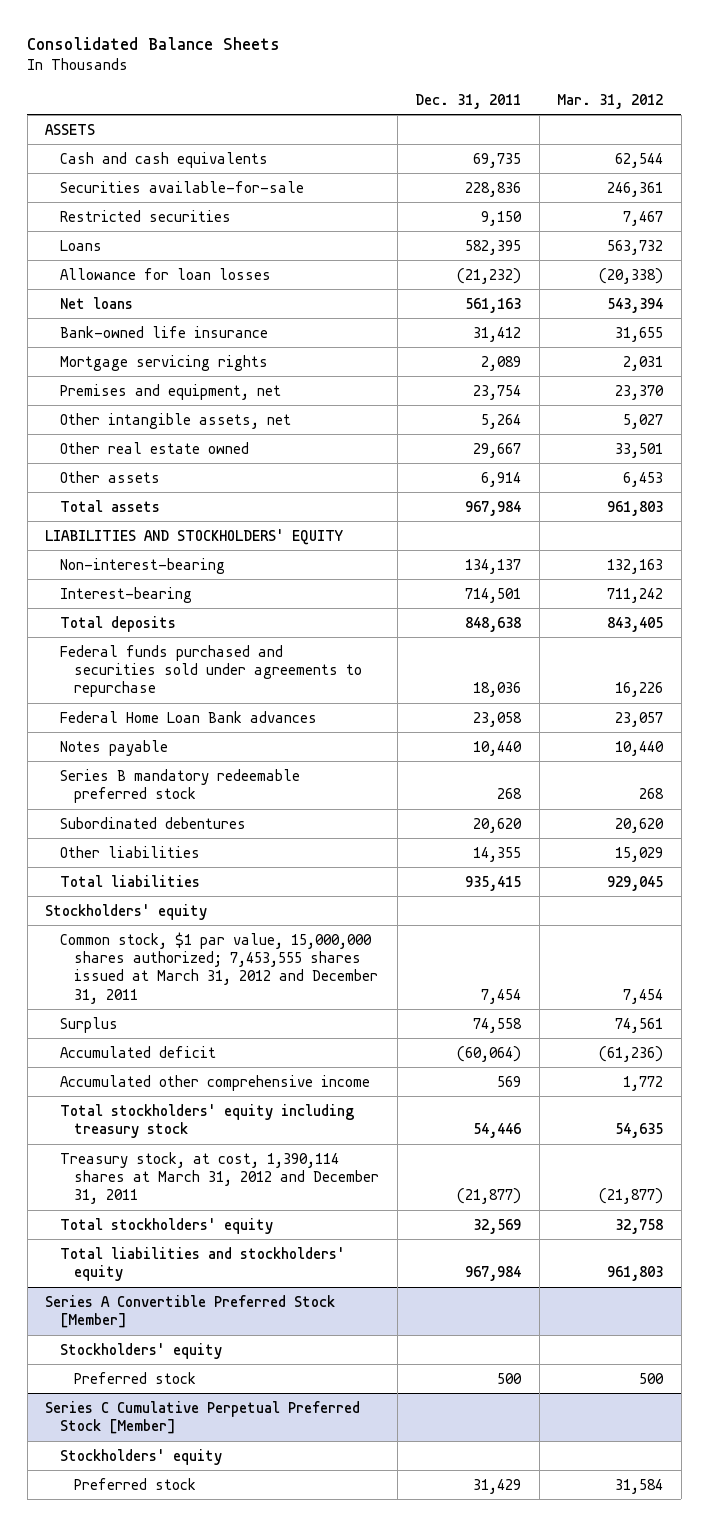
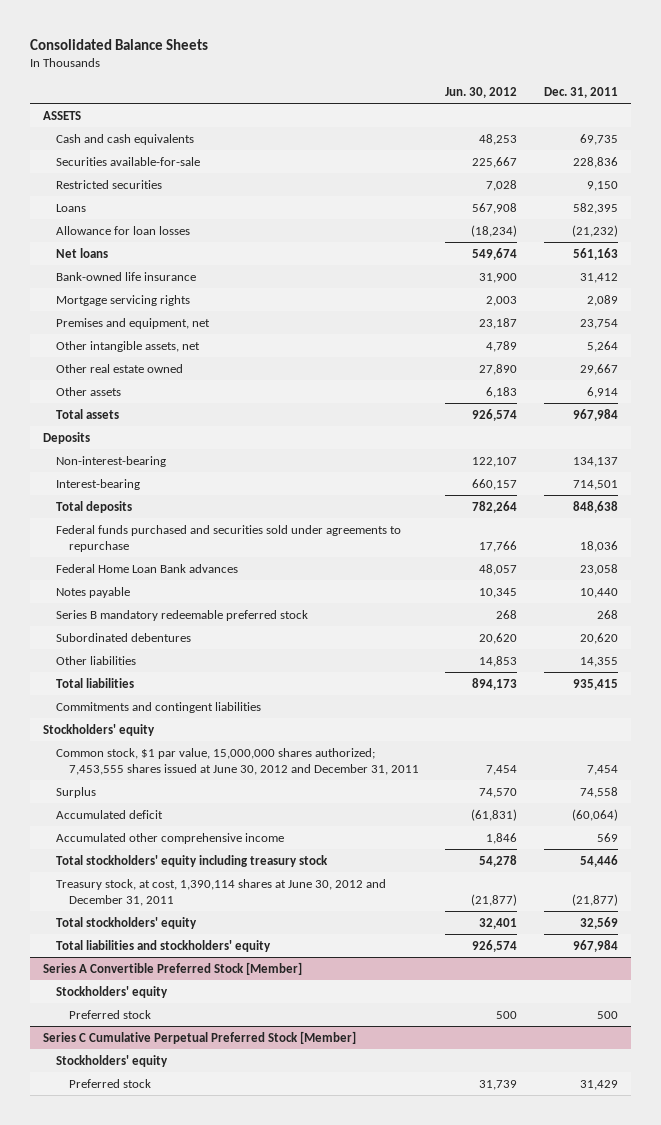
- | Dec. 31, 2011 | Mar. 31, 2012
+ | Jun. 30, 2012 | Dec. 31, 2011
- LIABILITIES AND STOCKHOLDERS' EQUITY
+ Deposits
+ Commitments and contingent liabilities
- Common stock, $1 par value, 15,000,000 shares authorized; 7,453,555 shares issued at March 31, 2012 and December 31, 2011 | 7,454 | 7,454
+ Common stock, $1 par value, 15,000,000 shares authorized; 7,453,555 shares issued at June 30, 2012 and December 31, 2011 | 7,454 | 7,454
- Treasury stock, at cost, 1,390,114 shares at March 31, 2012 and December 31, 2011 | (21,877) | (21,877)
+ Treasury stock, at cost, 1,390,114 shares at June 30, 2012 and December 31, 2011 | (21,877) | (21,877)

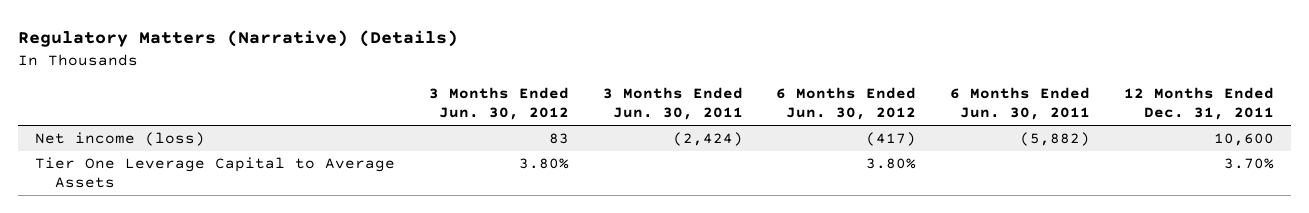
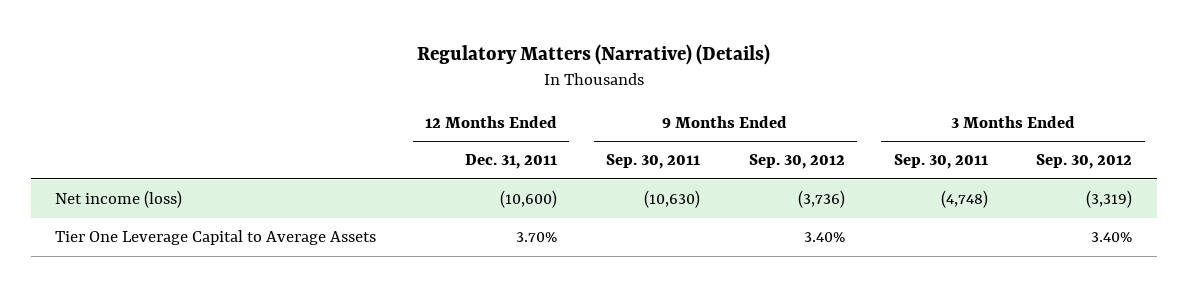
- | 3 Months Ended Jun. 30, 2012 | 3 Months Ended Jun. 30, 2011 | 6 Months Ended Jun. 30, 2012 | 6 Months Ended Jun. 30, 2011 | 12 Months Ended Dec. 31, 2011
+ | 12 Months Ended Dec. 31, 2011 | 9 Months Ended Sep. 30, 2011 | 9 Months Ended Sep. 30, 2012 | 3 Months Ended Sep. 30, 2011 | 3 Months Ended Sep. 30, 2012
- Net income (loss) | 83 | (2,424) | (417) | (5,882) | 10,600
+ Net income (loss) | (10,600) | (10,630) | (3,736) | (4,748) | (3,319)

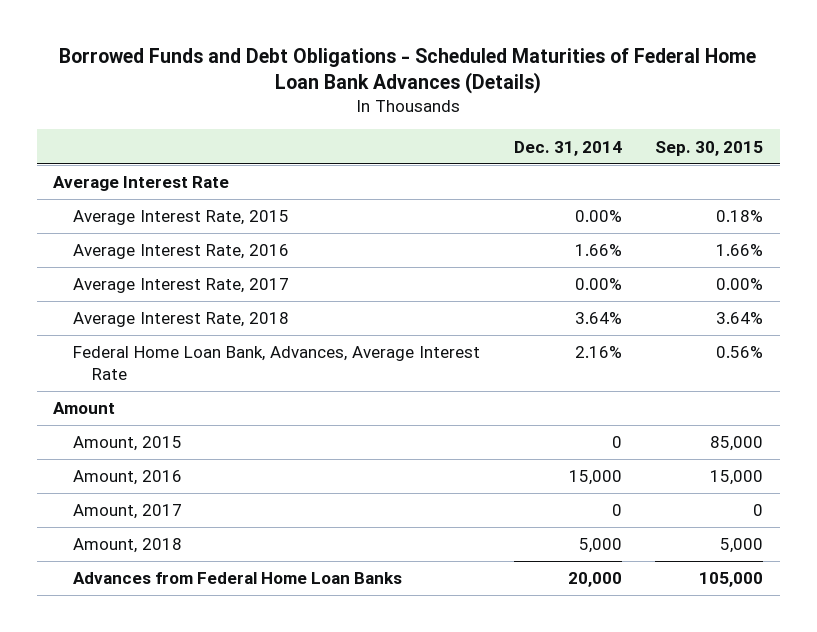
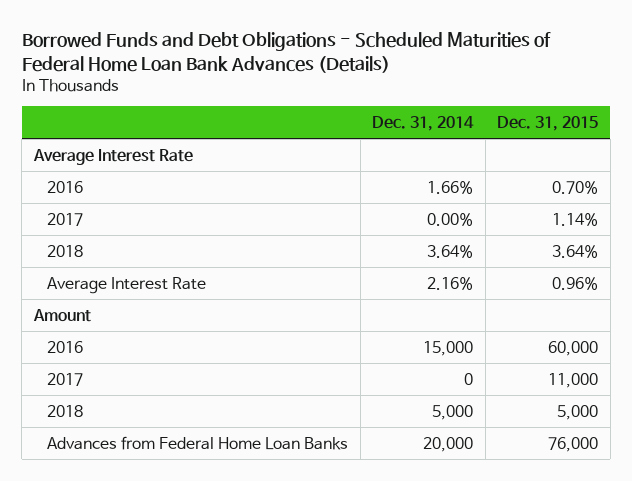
- | Dec. 31, 2014 | Sep. 30, 2015
+ | Dec. 31, 2014 | Dec. 31, 2015
- Average Interest Rate, 2015 | 0.00% | 0.18%
- Average Interest Rate, 2016 | 1.66% | 1.66%
- Average Interest Rate, 2017 | 0.00% | 0.00%
- Average Interest Rate, 2018 | 3.64% | 3.64%
- Federal Home Loan Bank, Advances, Average Interest Rate | 2.16% | 0.56%
+ 2016 | 1.66% | 0.70%
+ 2017 | 0.00% | 1.14%
+ 2018 | 3.64% | 3.64%
+ Average Interest Rate | 2.16% | 0.96%
- Amount, 2015 | 0 | 85,000
- Amount, 2016 | 15,000 | 15,000
- Amount, 2017 | 0 | 0
- Amount, 2018 | 5,000 | 5,000
+ 2016 | 15,000 | 60,000
+ 2017 | 0 | 11,000
+ 2018 | 5,000 | 5,000

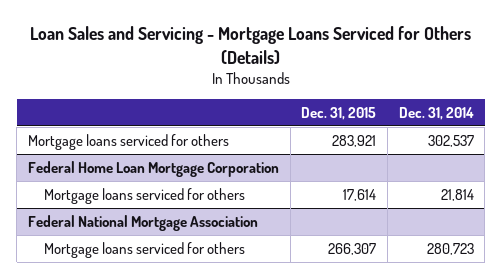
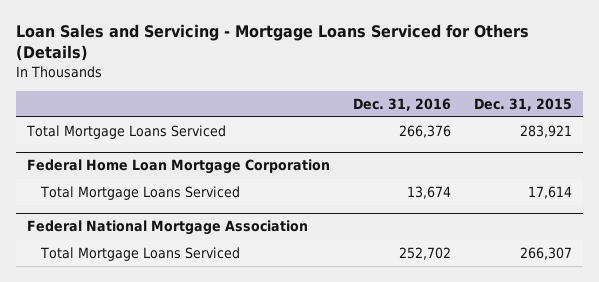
- | Dec. 31, 2015 | Dec. 31, 2014
+ | Dec. 31, 2016 | Dec. 31, 2015
- Mortgage loans serviced for others | 283,921 | 302,537
+ Total Mortgage Loans Serviced | 266,376 | 283,921
@ Federal Home Loan Mortgage Corporation
- Mortgage loans serviced for others | 17,614 | 21,814
+ Total Mortgage Loans Serviced | 13,674 | 17,614
@ Federal National Mortgage Association
- Mortgage loans serviced for others | 266,307 | 280,723
+ Total Mortgage Loans Serviced | 252,702 | 266,307

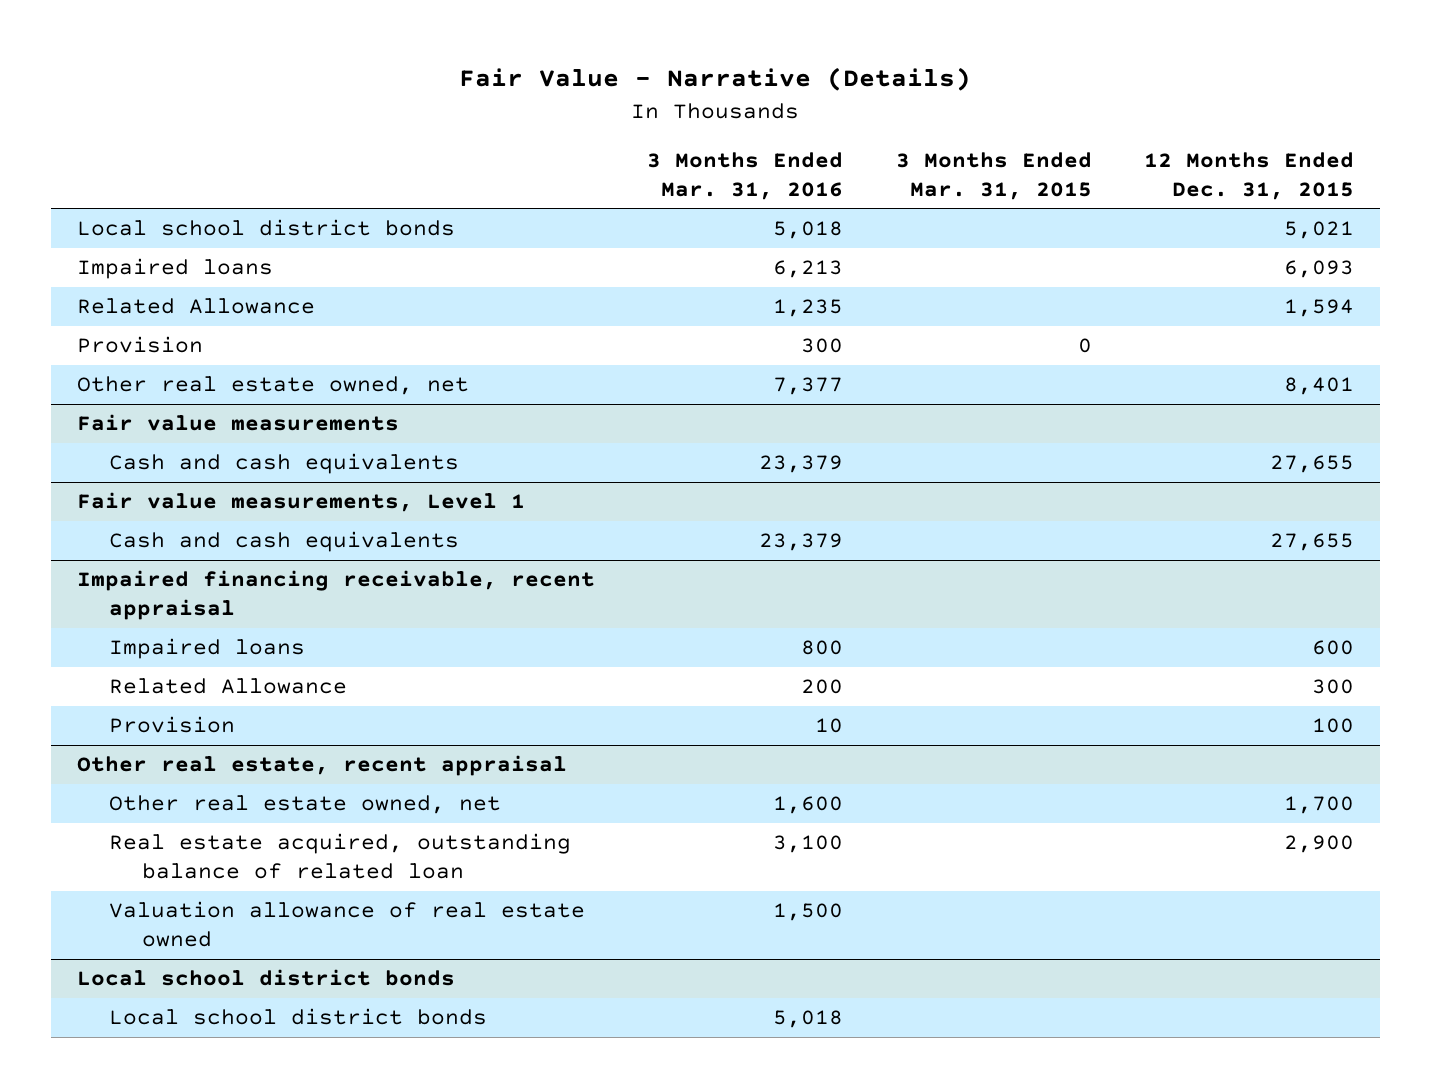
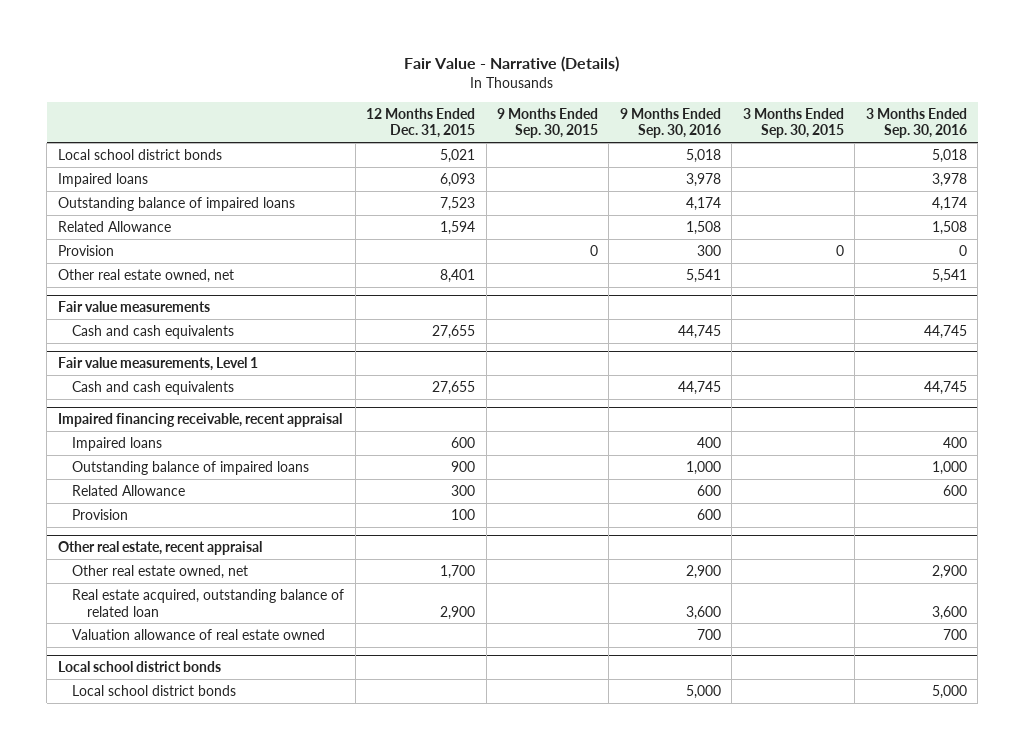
- | 3 Months Ended Mar. 31, 2016 | 3 Months Ended Mar. 31, 2015 | 12 Months Ended Dec. 31, 2015
+ | 12 Months Ended Dec. 31, 2015 | 9 Months Ended Sep. 30, 2015 | 9 Months Ended Sep. 30, 2016 | 3 Months Ended Sep. 30, 2015 | 3 Months Ended Sep. 30, 2016
+ Outstanding balance of impaired loans | 7,523 | | 4,174 | | 4,174
@ Impaired financing receivable, recent appraisal
+ Outstanding balance of impaired loans | 900 | | 1,000 | | 1,000

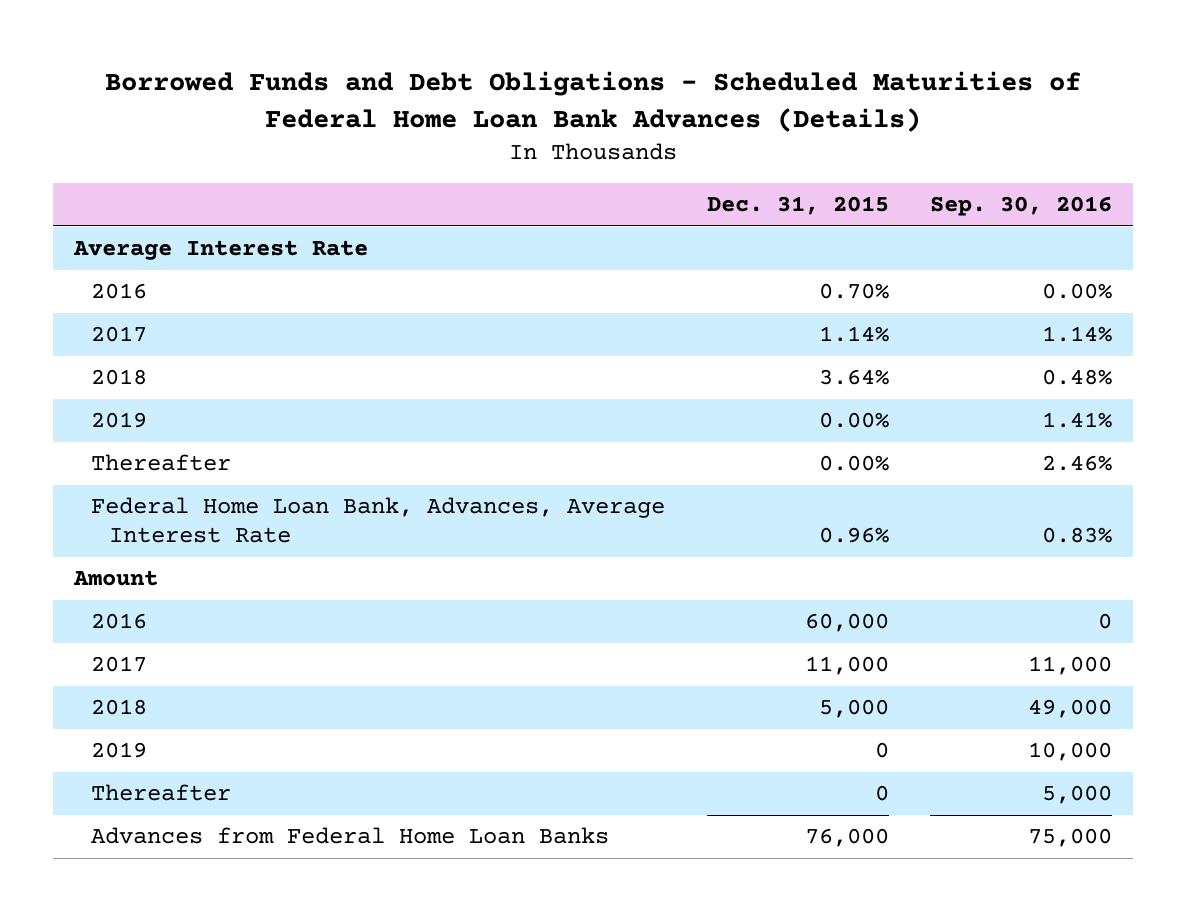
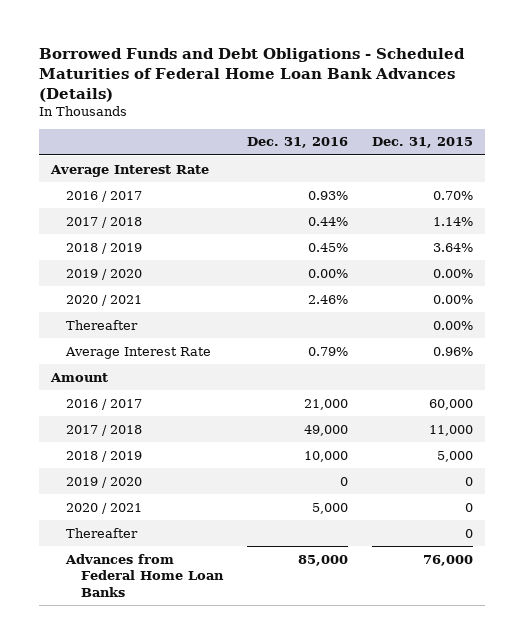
- | Dec. 31, 2015 | Sep. 30, 2016
+ | Dec. 31, 2016 | Dec. 31, 2015
- 2016 | 0.70% | 0.00%
- 2017 | 1.14% | 1.14%
- 2018 | 3.64% | 0.48%
- 2019 | 0.00% | 1.41%
+ 2016 / 2017 | 0.93% | 0.70%
+ 2017 / 2018 | 0.44% | 1.14%
+ 2018 / 2019 | 0.45% | 3.64%
+ 2019 / 2020 | 0.00% | 0.00%
+ 2020 / 2021 | 2.46% | 0.00%
- Federal Home Loan Bank, Advances, Average Interest Rate | 0.96% | 0.83%
+ Average Interest Rate | 0.79% | 0.96%
- 2016 | 60,000 | 0
- 2017 | 11,000 | 11,000
- 2018 | 5,000 | 49,000
- 2019 | 0 | 10,000
+ 2016 / 2017 | 21,000 | 60,000
+ 2017 / 2018 | 49,000 | 11,000
+ 2018 / 2019 | 10,000 | 5,000
+ 2019 / 2020 | 0 | 0
+ 2020 / 2021 | 5,000 | 0

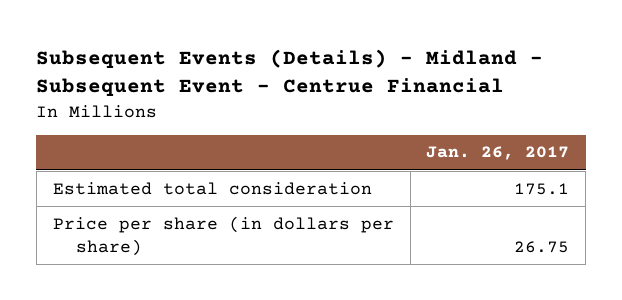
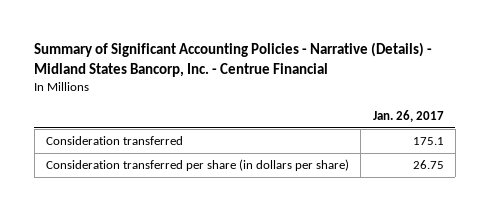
- Subsequent Events (Details) - Midland - Subsequent Event - Centrue Financial
+ Summary of Significant Accounting Policies - Narrative (Details) - Midland States Bancorp, Inc. - Centrue Financial
- Estimated total consideration | 175.1
- Price per share (in dollars per share) | 26.75
+ Consideration transferred | 175.1
+ Consideration transferred per share (in dollars per share) | 26.75

